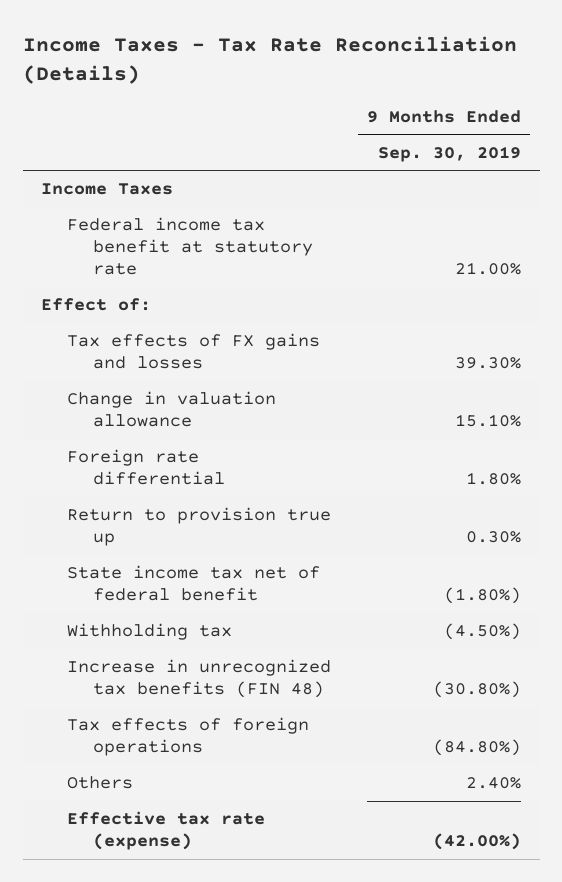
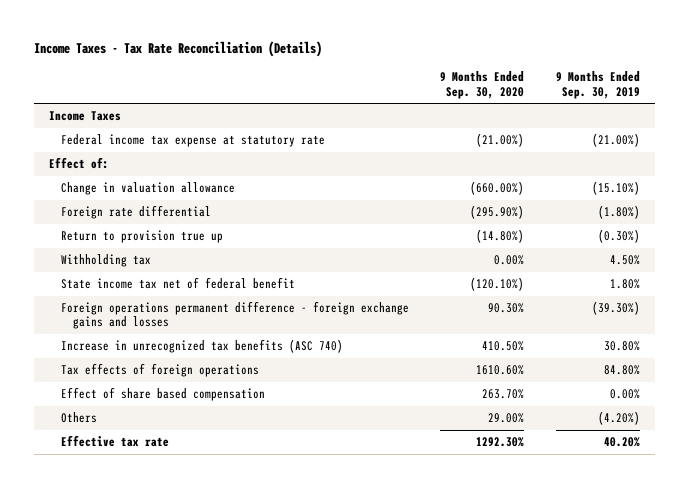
- | 9 Months Ended Sep. 30, 2019
+ | 9 Months Ended Sep. 30, 2020 | 9 Months Ended Sep. 30, 2019
- Federal income tax benefit at statutory rate | 21.00%
+ Federal income tax expense at statutory rate | (21.00%) | (21.00%)
- Tax effects of FX gains and losses | 39.30%
- Change in valuation allowance | 15.10%
- Foreign rate differential | 1.80%
- Return to provision true up | 0.30%
- State income tax net of federal benefit | (1.80%)
- Withholding tax | (4.50%)
- Increase in unrecognized tax benefits (FIN 48) | (30.80%)
- Tax effects of foreign operations | (84.80%)
- Others | 2.40%
- Effective tax rate (expense) | (42.00%)
+ Change in valuation allowance | (660.00%) | (15.10%)
+ Foreign rate differential | (295.90%) | (1.80%)
+ Return to provision true up | (14.80%) | (0.30%)
+ Withholding tax | 0.00% | 4.50%
+ State income tax net of federal benefit | (120.10%) | 1.80%
+ Foreign operations permanent difference - foreign exchange gains and losses | 90.30% | (39.30%)
+ Increase in unrecognized tax benefits (ASC 740) | 410.50% | 30.80%
+ Tax effects of foreign operations | 1610.60% | 84.80%
+ Effect of share based compensation | 263.70% | 0.00%
+ Others | 29.00% | (4.20%)
+ Effective tax rate | 1292.30% | 40.20%

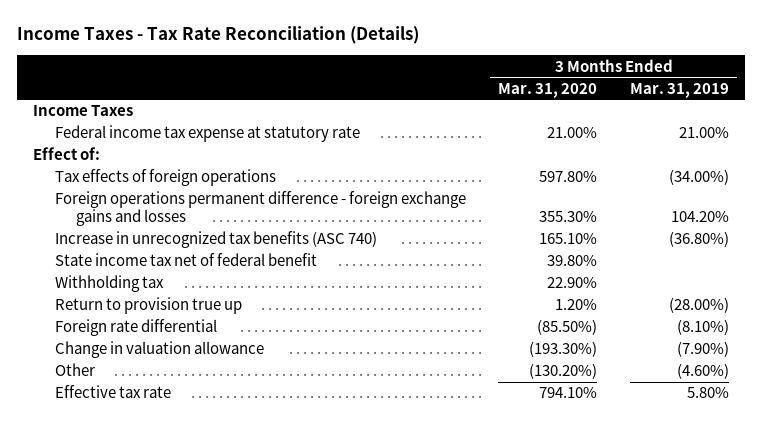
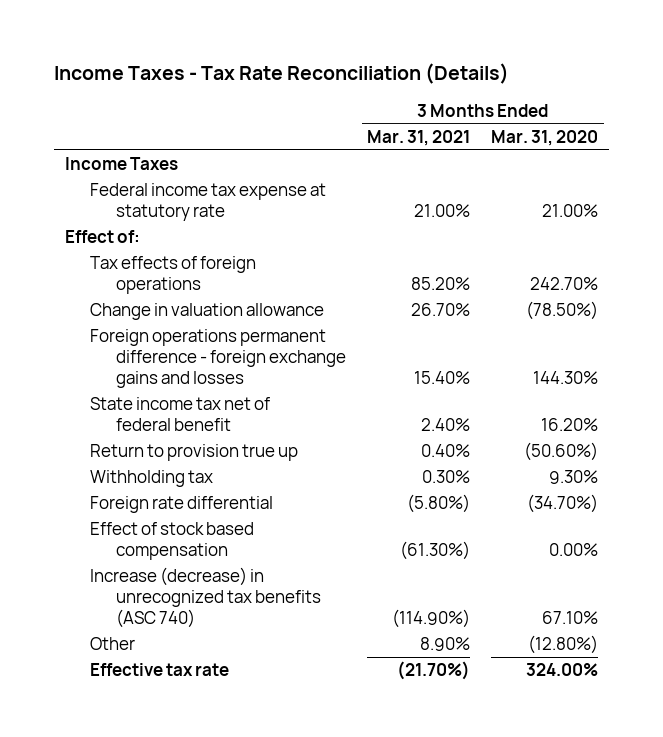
- | 3 Months Ended Mar. 31, 2020 | 3 Months Ended Mar. 31, 2019
+ | 3 Months Ended Mar. 31, 2021 | 3 Months Ended Mar. 31, 2020
- Tax effects of foreign operations | 597.80% | (34.00%)
- Foreign operations permanent difference - foreign exchange gains and losses | 355.30% | 104.20%
- Increase in unrecognized tax benefits (ASC 740) | 165.10% | (36.80%)
- State income tax net of federal benefit | 39.80% |
- Withholding tax | 22.90% |
- Return to provision true up | 1.20% | (28.00%)
- Foreign rate differential | (85.50%) | (8.10%)
- Change in valuation allowance | (193.30%) | (7.90%)
- Other | (130.20%) | (4.60%)
- Effective tax rate | 794.10% | 5.80%
+ Tax effects of foreign operations | 85.20% | 242.70%
+ Change in valuation allowance | 26.70% | (78.50%)
+ Foreign operations permanent difference - foreign exchange gains and losses | 15.40% | 144.30%
+ State income tax net of federal benefit | 2.40% | 16.20%
+ Return to provision true up | 0.40% | (50.60%)
+ Withholding tax | 0.30% | 9.30%
+ Foreign rate differential | (5.80%) | (34.70%)
+ Effect of stock based compensation | (61.30%) | 0.00%
+ Increase (decrease) in unrecognized tax benefits (ASC 740) | (114.90%) | 67.10%
+ Other | 8.90% | (12.80%)
+ Effective tax rate | (21.70%) | 324.00%

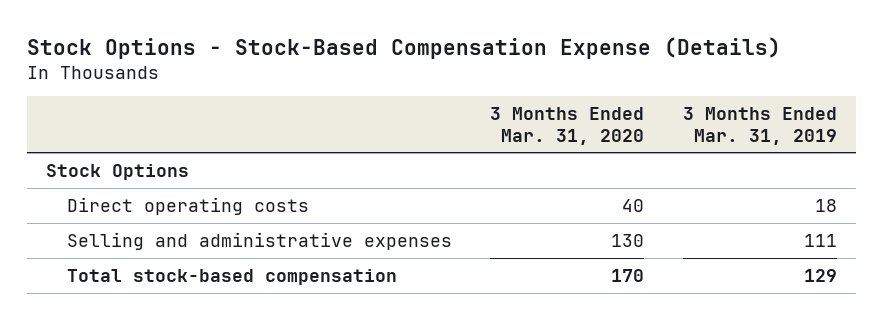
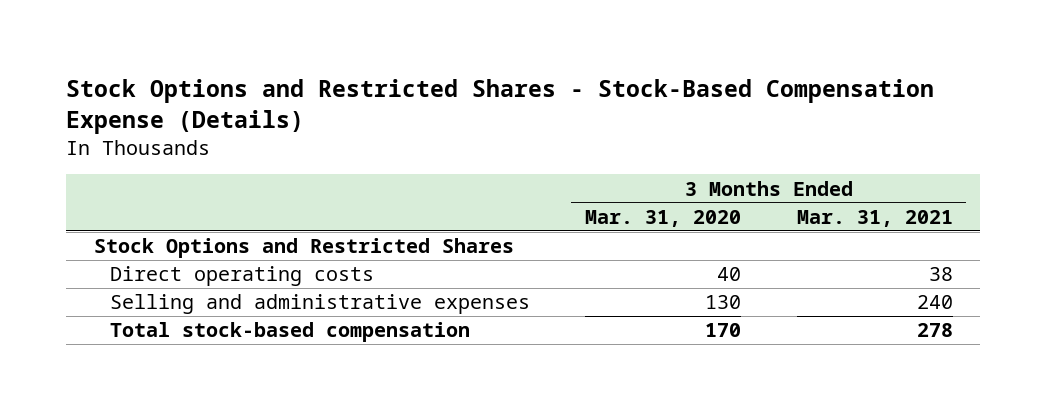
- Stock Options - Stock-Based Compensation Expense (Details)
+ Stock Options and Restricted Shares - Stock-Based Compensation Expense (Details)
- | 3 Months Ended Mar. 31, 2020 | 3 Months Ended Mar. 31, 2019
+ | 3 Months Ended Mar. 31, 2020 | 3 Months Ended Mar. 31, 2021
- Stock Options
+ Stock Options and Restricted Shares

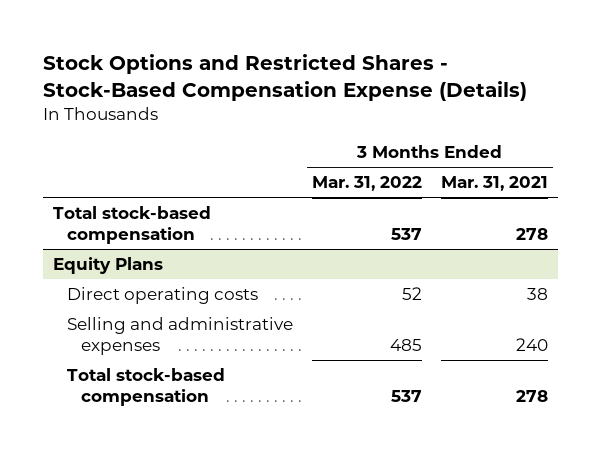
- | 3 Months Ended Mar. 31, 2020 | 3 Months Ended Mar. 31, 2021
+ | 3 Months Ended Mar. 31, 2022 | 3 Months Ended Mar. 31, 2021
- Stock Options and Restricted Shares
+ Total stock-based compensation | 537 | 278
+ Equity Plans

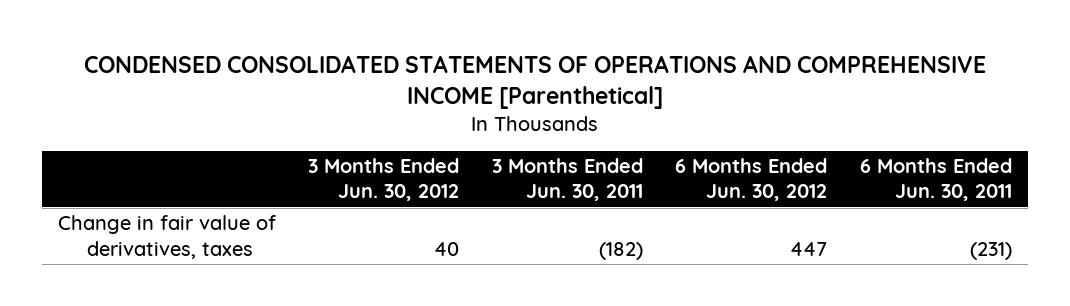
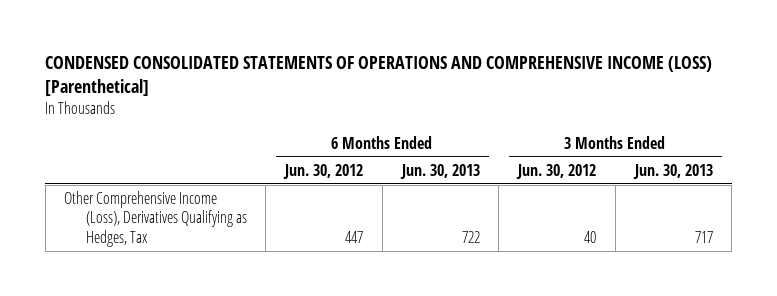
- CONDENSED CONSOLIDATED STATEMENTS OF OPERATIONS AND COMPREHENSIVE INCOME [Parenthetical]
+ CONDENSED CONSOLIDATED STATEMENTS OF OPERATIONS AND COMPREHENSIVE INCOME (LOSS) [Parenthetical]
- | 3 Months Ended Jun. 30, 2012 | 3 Months Ended Jun. 30, 2011 | 6 Months Ended Jun. 30, 2012 | 6 Months Ended Jun. 30, 2011
+ | 6 Months Ended Jun. 30, 2012 | 6 Months Ended Jun. 30, 2013 | 3 Months Ended Jun. 30, 2012 | 3 Months Ended Jun. 30, 2013
- Change in fair value of derivatives, taxes | 40 | (182) | 447 | (231)
+ Other Comprehensive Income (Loss), Derivatives Qualifying as Hedges, Tax | 447 | 722 | 40 | 717

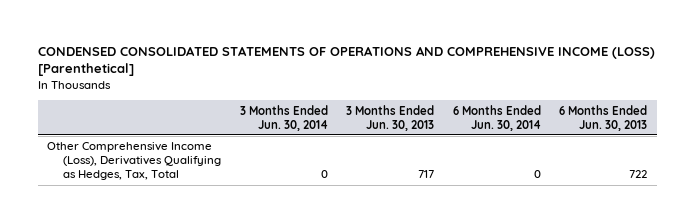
- | 6 Months Ended Jun. 30, 2012 | 6 Months Ended Jun. 30, 2013 | 3 Months Ended Jun. 30, 2012 | 3 Months Ended Jun. 30, 2013
+ | 3 Months Ended Jun. 30, 2014 | 3 Months Ended Jun. 30, 2013 | 6 Months Ended Jun. 30, 2014 | 6 Months Ended Jun. 30, 2013
- Other Comprehensive Income (Loss), Derivatives Qualifying as Hedges, Tax | 447 | 722 | 40 | 717
+ Other Comprehensive Income (Loss), Derivatives Qualifying as Hedges, Tax, Total | 0 | 717 | 0 | 722

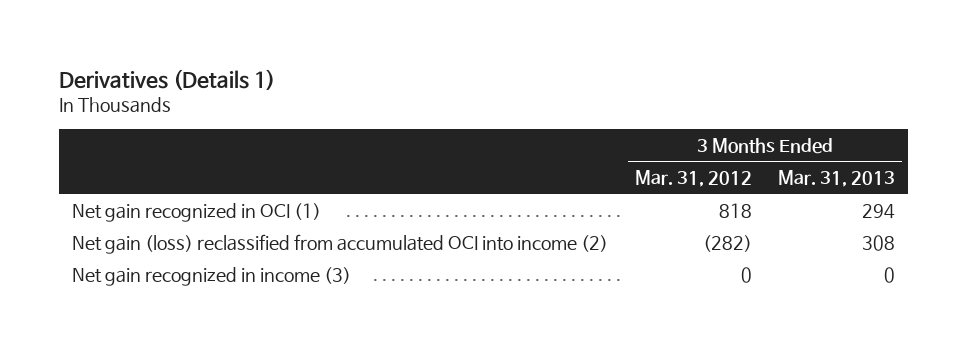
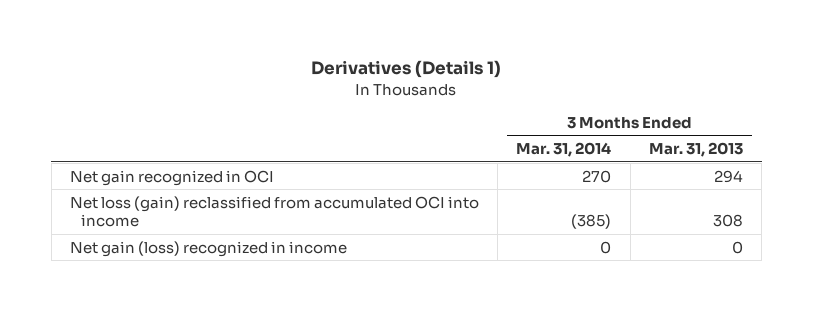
- | 3 Months Ended Mar. 31, 2012 | 3 Months Ended Mar. 31, 2013
+ | 3 Months Ended Mar. 31, 2014 | 3 Months Ended Mar. 31, 2013
- Net gain recognized in OCI (1) | 818 | 294
- Net gain (loss) reclassified from accumulated OCI into income (2) | (282) | 308
- Net gain recognized in income (3) | 0 | 0
+ Net gain recognized in OCI | 270 | 294
+ Net loss (gain) reclassified from accumulated OCI into income | (385) | 308
+ Net gain (loss) recognized in income | 0 | 0

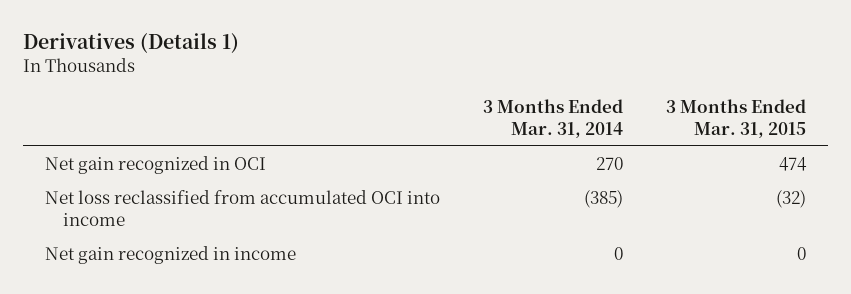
- | 3 Months Ended Mar. 31, 2014 | 3 Months Ended Mar. 31, 2013
+ | 3 Months Ended Mar. 31, 2014 | 3 Months Ended Mar. 31, 2015
- Net loss (gain) reclassified from accumulated OCI into income | (385) | 308
- Net gain (loss) recognized in income | 0 | 0
+ Net loss reclassified from accumulated OCI into income | (385) | (32)
+ Net gain recognized in income | 0 | 0

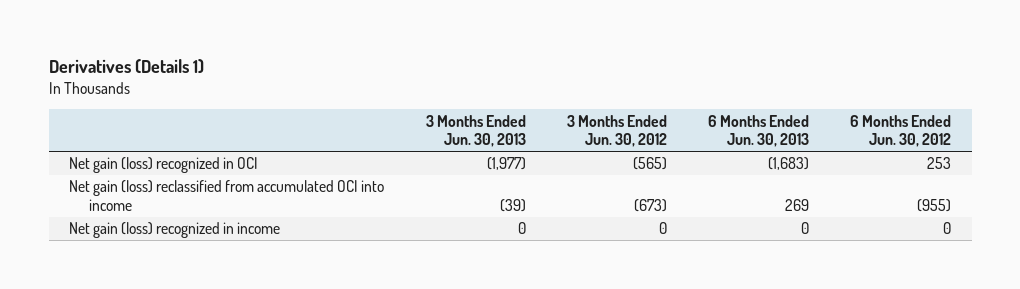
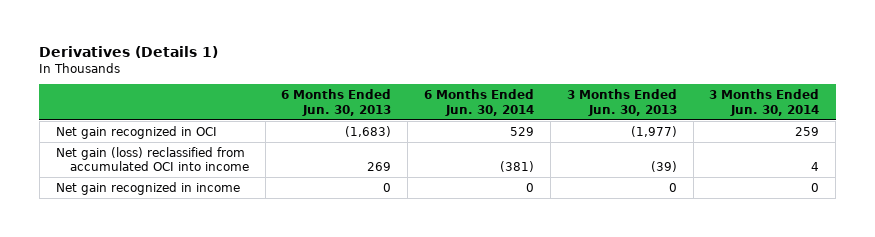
- | 3 Months Ended Jun. 30, 2013 | 3 Months Ended Jun. 30, 2012 | 6 Months Ended Jun. 30, 2013 | 6 Months Ended Jun. 30, 2012
+ | 6 Months Ended Jun. 30, 2013 | 6 Months Ended Jun. 30, 2014 | 3 Months Ended Jun. 30, 2013 | 3 Months Ended Jun. 30, 2014
- Net gain (loss) recognized in OCI | (1,977) | (565) | (1,683) | 253
+ Net gain recognized in OCI | (1,683) | 529 | (1,977) | 259
- Net gain (loss) recognized in income | 0 | 0 | 0 | 0
+ Net gain recognized in income | 0 | 0 | 0 | 0

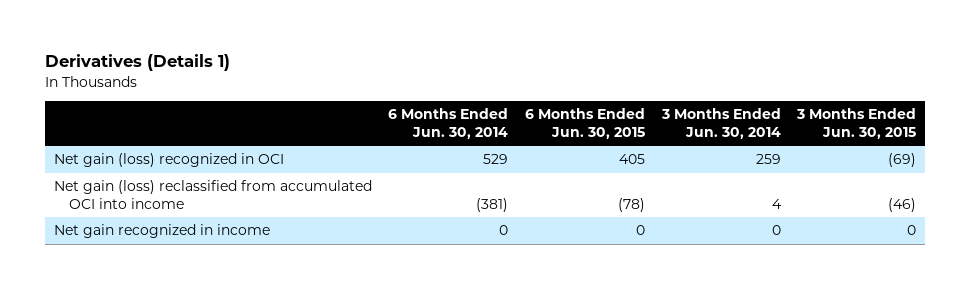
- | 6 Months Ended Jun. 30, 2013 | 6 Months Ended Jun. 30, 2014 | 3 Months Ended Jun. 30, 2013 | 3 Months Ended Jun. 30, 2014
+ | 6 Months Ended Jun. 30, 2014 | 6 Months Ended Jun. 30, 2015 | 3 Months Ended Jun. 30, 2014 | 3 Months Ended Jun. 30, 2015
- Net gain recognized in OCI | (1,683) | 529 | (1,977) | 259
+ Net gain (loss) recognized in OCI | 529 | 405 | 259 | (69)

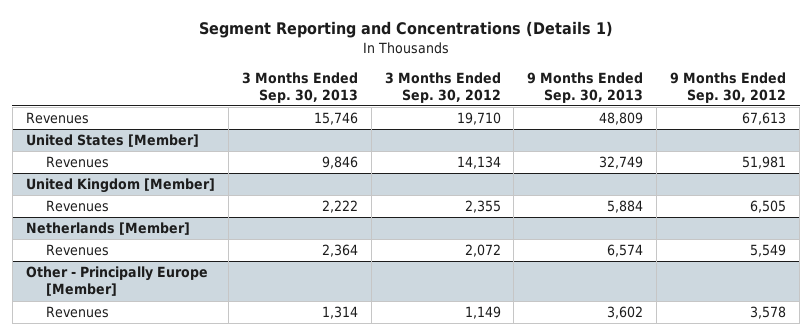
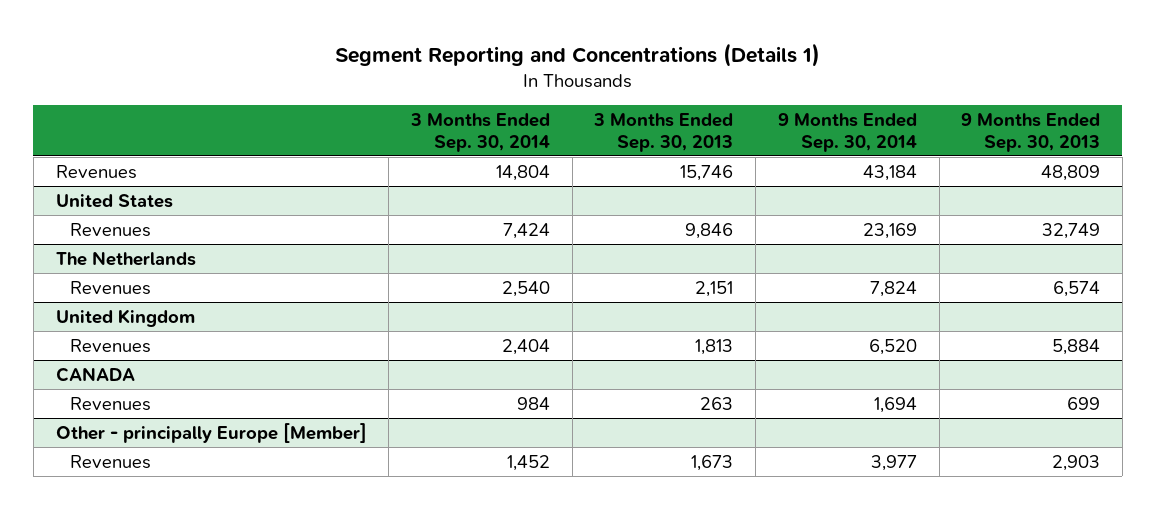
- | 3 Months Ended Sep. 30, 2013 | 3 Months Ended Sep. 30, 2012 | 9 Months Ended Sep. 30, 2013 | 9 Months Ended Sep. 30, 2012
+ | 3 Months Ended Sep. 30, 2014 | 3 Months Ended Sep. 30, 2013 | 9 Months Ended Sep. 30, 2014 | 9 Months Ended Sep. 30, 2013
- United States [Member]
+ United States
- United Kingdom [Member]
- Revenues | 2,222 | 2,355 | 5,884 | 6,505
- Netherlands [Member]
- Revenues | 2,364 | 2,072 | 6,574 | 5,549
- Other - Principally Europe [Member]
- Revenues | 1,314 | 1,149 | 3,602 | 3,578
+ The Netherlands
+ Revenues | 2,540 | 2,151 | 7,824 | 6,574
+ United Kingdom
+ Revenues | 2,404 | 1,813 | 6,520 | 5,884
+ CANADA
+ Revenues | 984 | 263 | 1,694 | 699
+ Other - principally Europe [Member]
+ Revenues | 1,452 | 1,673 | 3,977 | 2,903

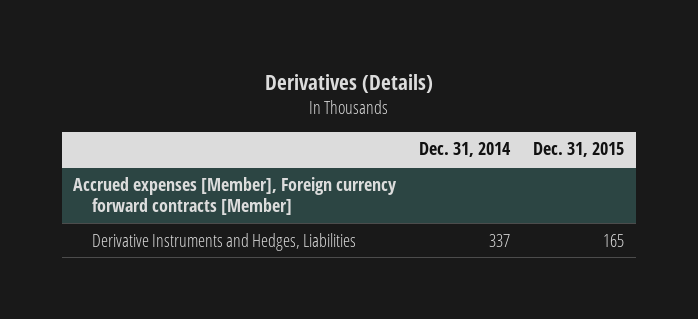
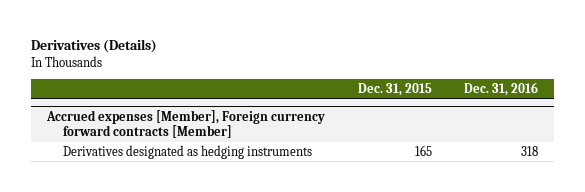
- | Dec. 31, 2014 | Dec. 31, 2015
+ | Dec. 31, 2015 | Dec. 31, 2016
@ Accrued expenses [Member], Foreign currency forward contracts [Member]
- Derivative Instruments and Hedges, Liabilities | 337 | 165
+ Derivatives designated as hedging instruments | 165 | 318

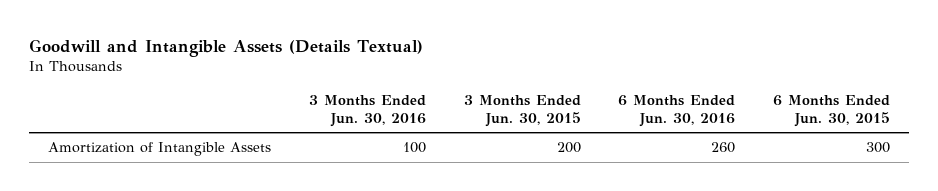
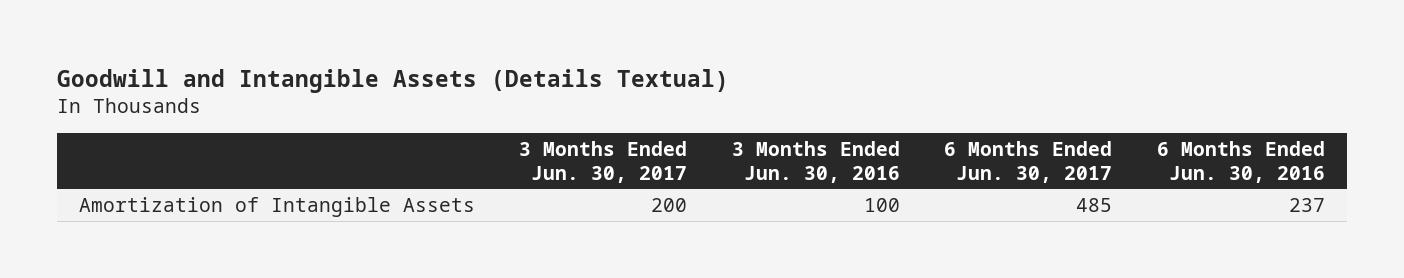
- | 3 Months Ended Jun. 30, 2016 | 3 Months Ended Jun. 30, 2015 | 6 Months Ended Jun. 30, 2016 | 6 Months Ended Jun. 30, 2015
+ | 3 Months Ended Jun. 30, 2017 | 3 Months Ended Jun. 30, 2016 | 6 Months Ended Jun. 30, 2017 | 6 Months Ended Jun. 30, 2016
- Amortization of Intangible Assets | 100 | 200 | 260 | 300
+ Amortization of Intangible Assets | 200 | 100 | 485 | 237

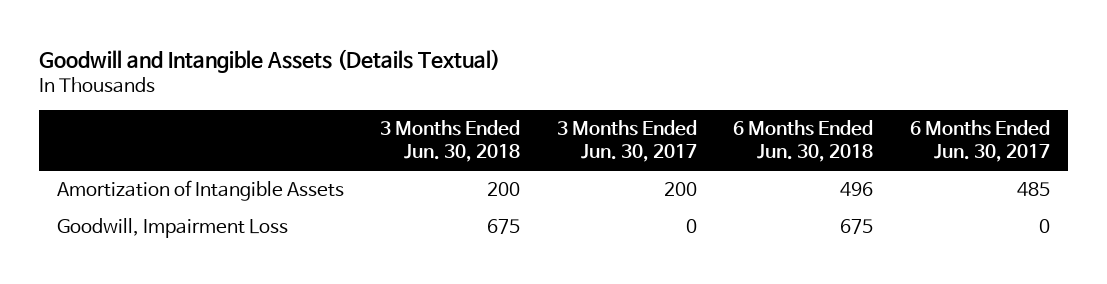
- | 3 Months Ended Jun. 30, 2017 | 3 Months Ended Jun. 30, 2016 | 6 Months Ended Jun. 30, 2017 | 6 Months Ended Jun. 30, 2016
+ | 3 Months Ended Jun. 30, 2018 | 3 Months Ended Jun. 30, 2017 | 6 Months Ended Jun. 30, 2018 | 6 Months Ended Jun. 30, 2017
+ Goodwill, Impairment Loss | 675 | 0 | 675 | 0

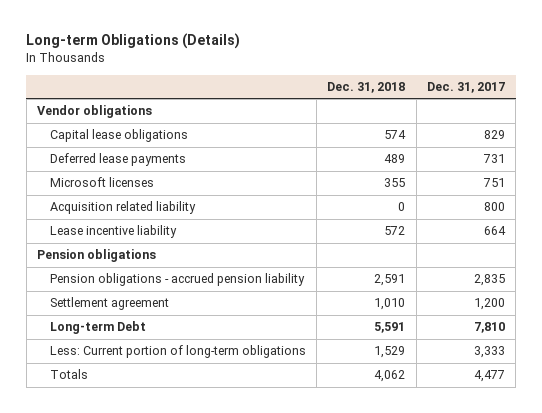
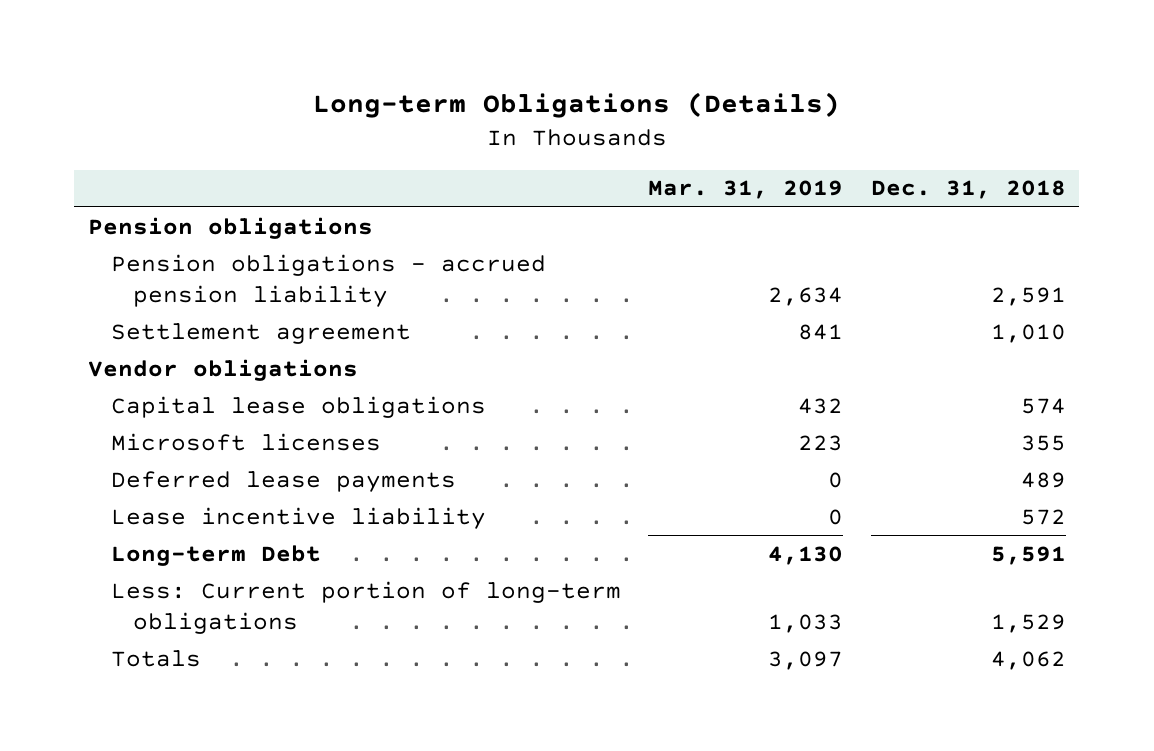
- | Dec. 31, 2018 | Dec. 31, 2017
+ | Mar. 31, 2019 | Dec. 31, 2018
moved up: Pension obligations
moved up: Pension obligations - accrued pension liability | 2,634 | 2,591
moved up: Settlement agreement | 841 | 1,010
- Acquisition related liability | 0 | 800
moved down: Deferred lease payments | 0 | 489

